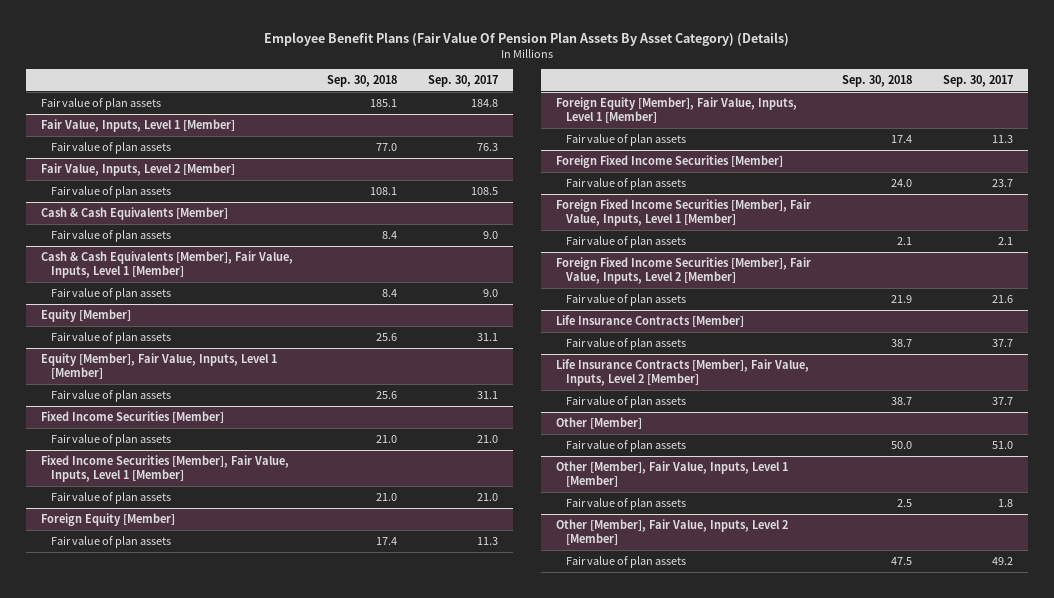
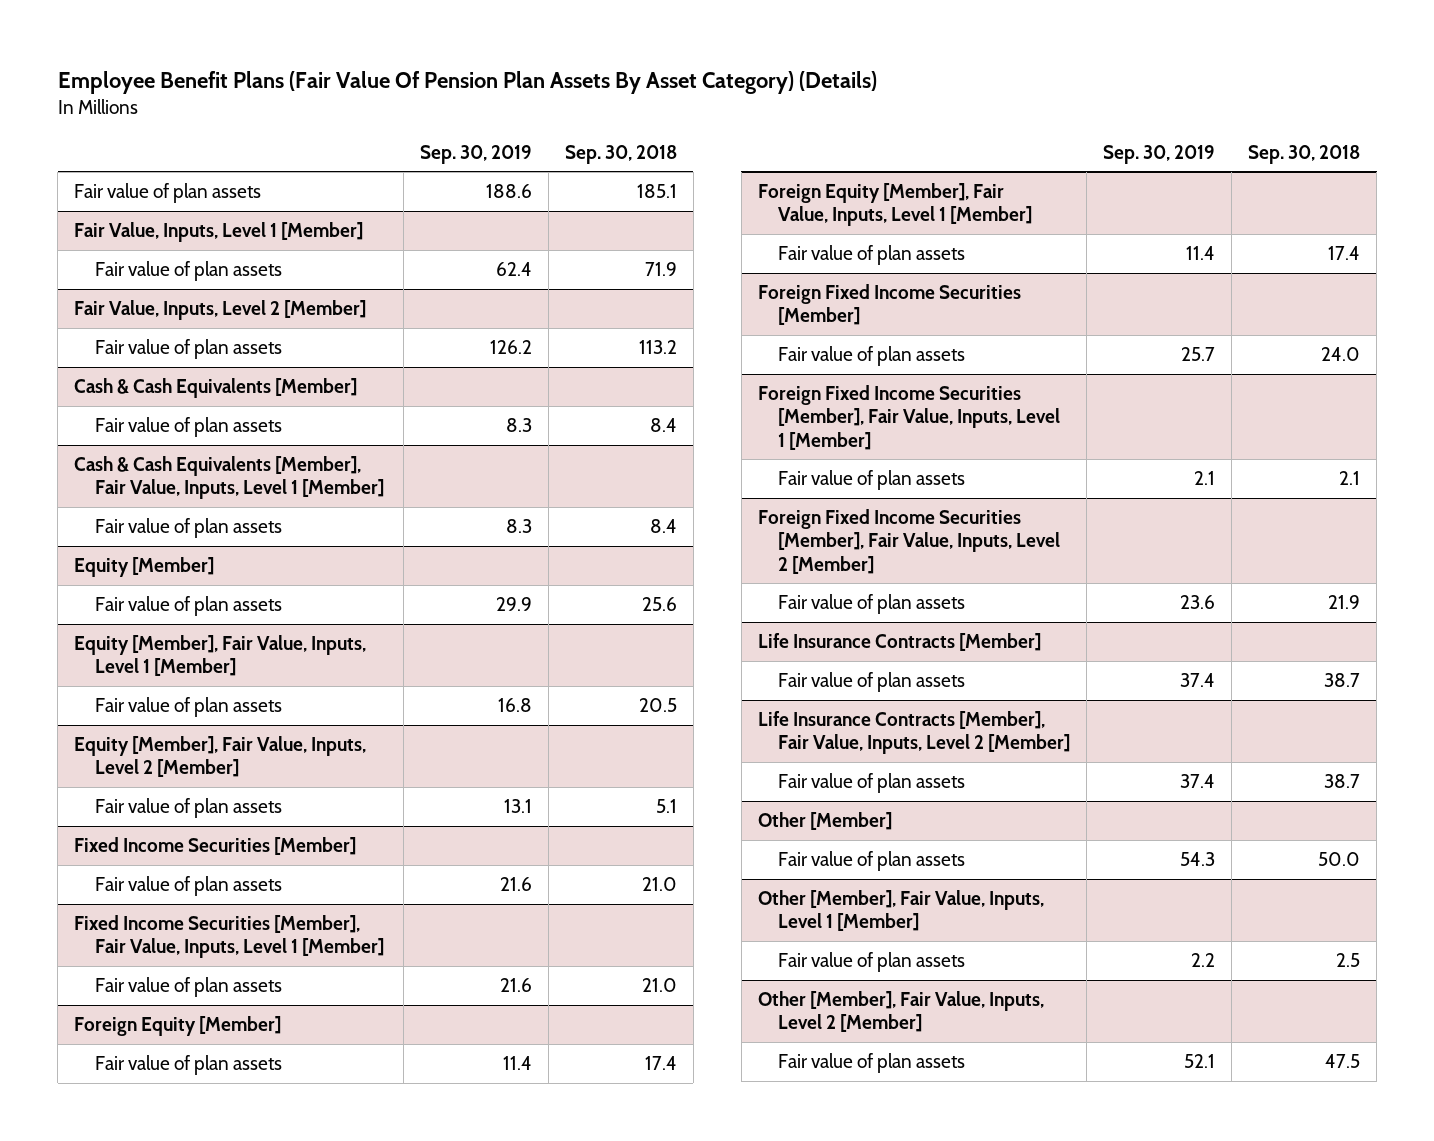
- | Sep. 30, 2018 | Sep. 30, 2017
+ | Sep. 30, 2019 | Sep. 30, 2018
@ Fair Value, Inputs, Level 1 [Member]
- Fair value of plan assets | 77.0 | 76.3
+ Fair value of plan assets | 62.4 | 71.9
@ Fair Value, Inputs, Level 2 [Member]
- Fair value of plan assets | 108.1 | 108.5
+ Fair value of plan assets | 126.2 | 113.2
@ Equity [Member], Fair Value, Inputs, Level 1 [Member]
- Fair value of plan assets | 25.6 | 31.1
+ Fair value of plan assets | 16.8 | 20.5
+ Equity [Member], Fair Value, Inputs, Level 2 [Member]
+ Fair value of plan assets | 13.1 | 5.1

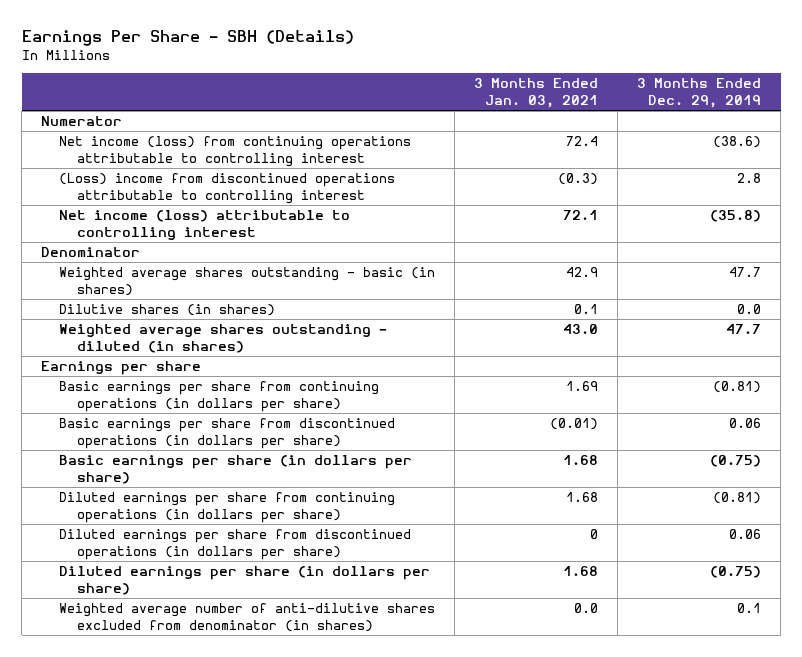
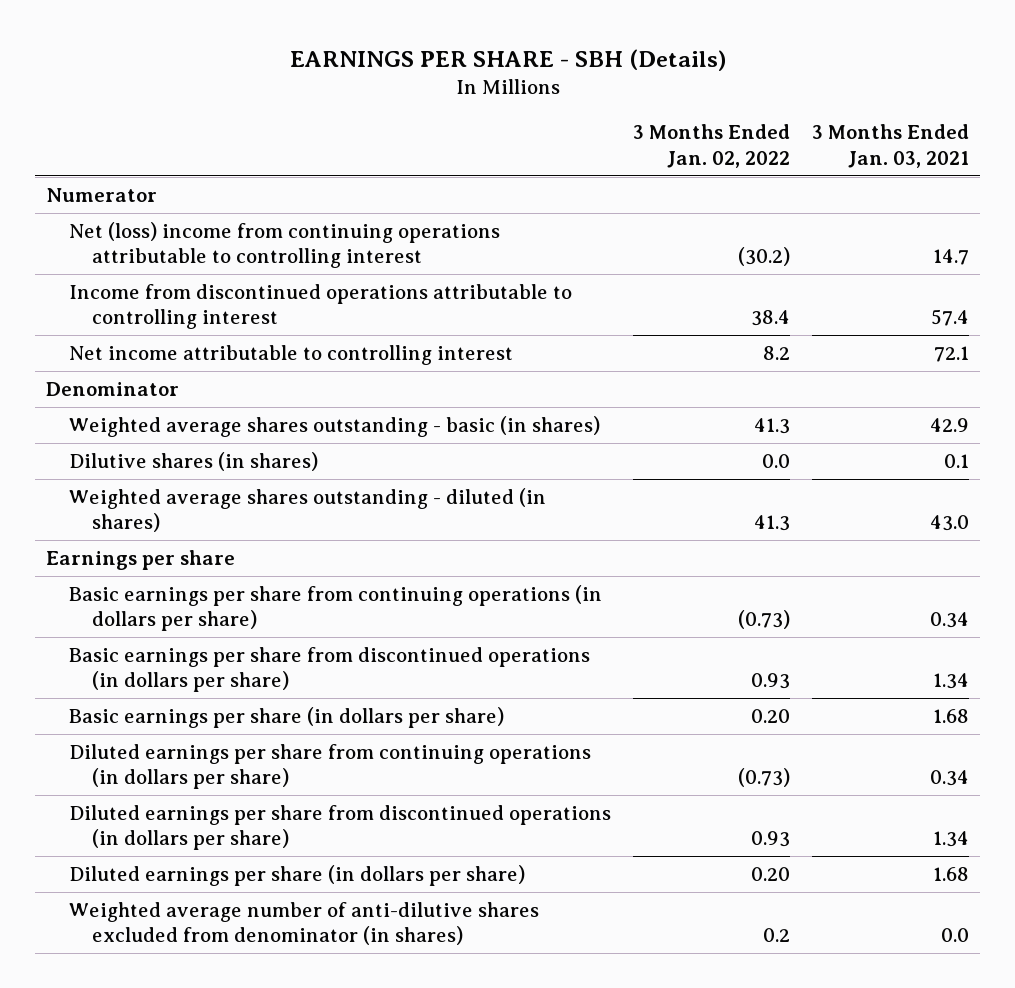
- Earnings Per Share - SBH (Details)
+ EARNINGS PER SHARE - SBH (Details)
- | 3 Months Ended Jan. 03, 2021 | 3 Months Ended Dec. 29, 2019
+ | 3 Months Ended Jan. 02, 2022 | 3 Months Ended Jan. 03, 2021
- Net income (loss) from continuing operations attributable to controlling interest | 72.4 | (38.6)
- (Loss) income from discontinued operations attributable to controlling interest | (0.3) | 2.8
- Net income (loss) attributable to controlling interest | 72.1 | (35.8)
+ Net (loss) income from continuing operations attributable to controlling interest | (30.2) | 14.7
+ Income from discontinued operations attributable to controlling interest | 38.4 | 57.4
+ Net income attributable to controlling interest | 8.2 | 72.1
- Basic earnings per share from continuing operations (in dollars per share) | 1.69 | (0.81)
- Basic earnings per share from discontinued operations (in dollars per share) | (0.01) | 0.06
+ Basic earnings per share from continuing operations (in dollars per share) | (0.73) | 0.34
+ Basic earnings per share from discontinued operations (in dollars per share) | 0.93 | 1.34
- Diluted earnings per share from continuing operations (in dollars per share) | 1.68 | (0.81)
- Diluted earnings per share from discontinued operations (in dollars per share) | 0 | 0.06
+ Diluted earnings per share from continuing operations (in dollars per share) | (0.73) | 0.34
+ Diluted earnings per share from discontinued operations (in dollars per share) | 0.93 | 1.34

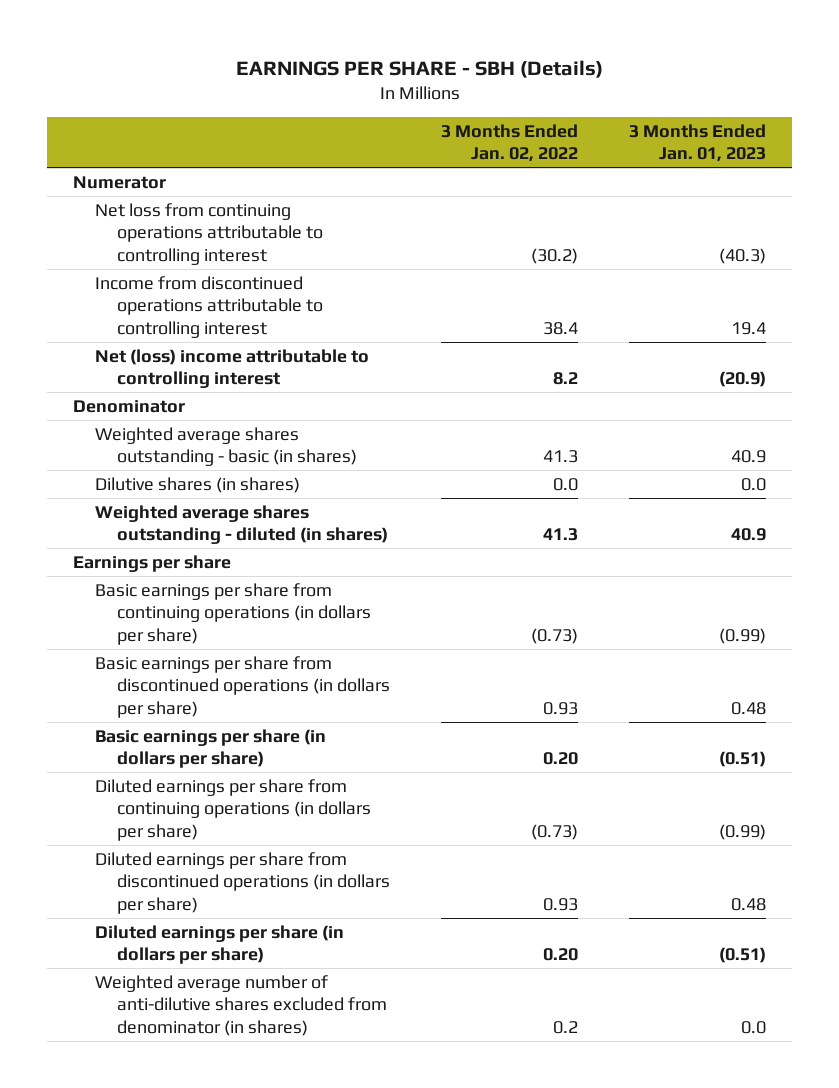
- | 3 Months Ended Jan. 02, 2022 | 3 Months Ended Jan. 03, 2021
+ | 3 Months Ended Jan. 02, 2022 | 3 Months Ended Jan. 01, 2023
- Net (loss) income from continuing operations attributable to controlling interest | (30.2) | 14.7
+ Net loss from continuing operations attributable to controlling interest | (30.2) | (40.3)
- Net income attributable to controlling interest | 8.2 | 72.1
+ Net (loss) income attributable to controlling interest | 8.2 | (20.9)

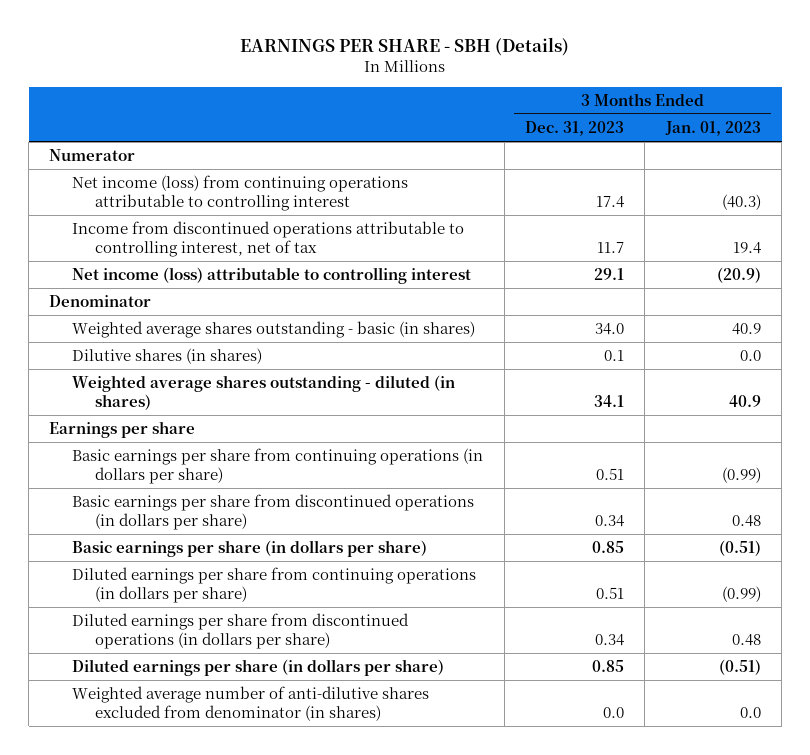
- | 3 Months Ended Jan. 02, 2022 | 3 Months Ended Jan. 01, 2023
+ | 3 Months Ended Dec. 31, 2023 | 3 Months Ended Jan. 01, 2023
- Net loss from continuing operations attributable to controlling interest | (30.2) | (40.3)
- Income from discontinued operations attributable to controlling interest | 38.4 | 19.4
- Net (loss) income attributable to controlling interest | 8.2 | (20.9)
+ Net income (loss) from continuing operations attributable to controlling interest | 17.4 | (40.3)
+ Income from discontinued operations attributable to controlling interest, net of tax | 11.7 | 19.4
+ Net income (loss) attributable to controlling interest | 29.1 | (20.9)

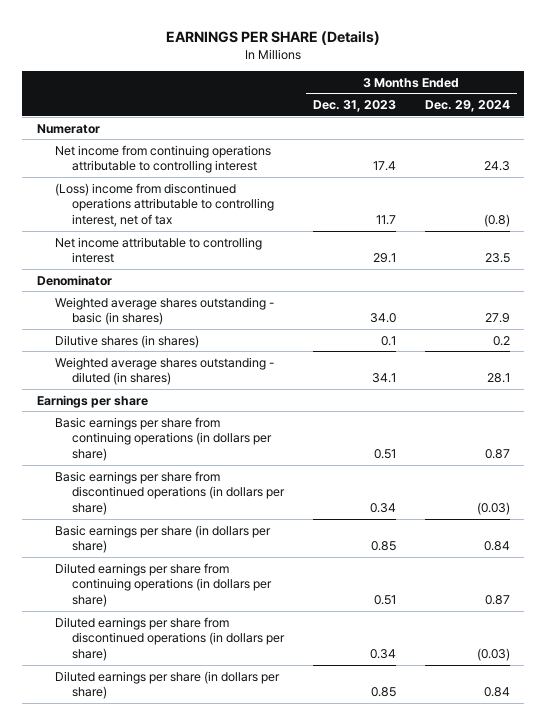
- EARNINGS PER SHARE - SBH (Details)
+ EARNINGS PER SHARE (Details)
- | 3 Months Ended Dec. 31, 2023 | 3 Months Ended Jan. 01, 2023
+ | 3 Months Ended Dec. 31, 2023 | 3 Months Ended Dec. 29, 2024
- Net income (loss) from continuing operations attributable to controlling interest | 17.4 | (40.3)
- Income from discontinued operations attributable to controlling interest, net of tax | 11.7 | 19.4
- Net income (loss) attributable to controlling interest | 29.1 | (20.9)
+ Net income from continuing operations attributable to controlling interest | 17.4 | 24.3
+ (Loss) income from discontinued operations attributable to controlling interest, net of tax | 11.7 | (0.8)
+ Net income attributable to controlling interest | 29.1 | 23.5
- Weighted average number of anti-dilutive shares excluded from denominator (in shares) | 0.0 | 0.0

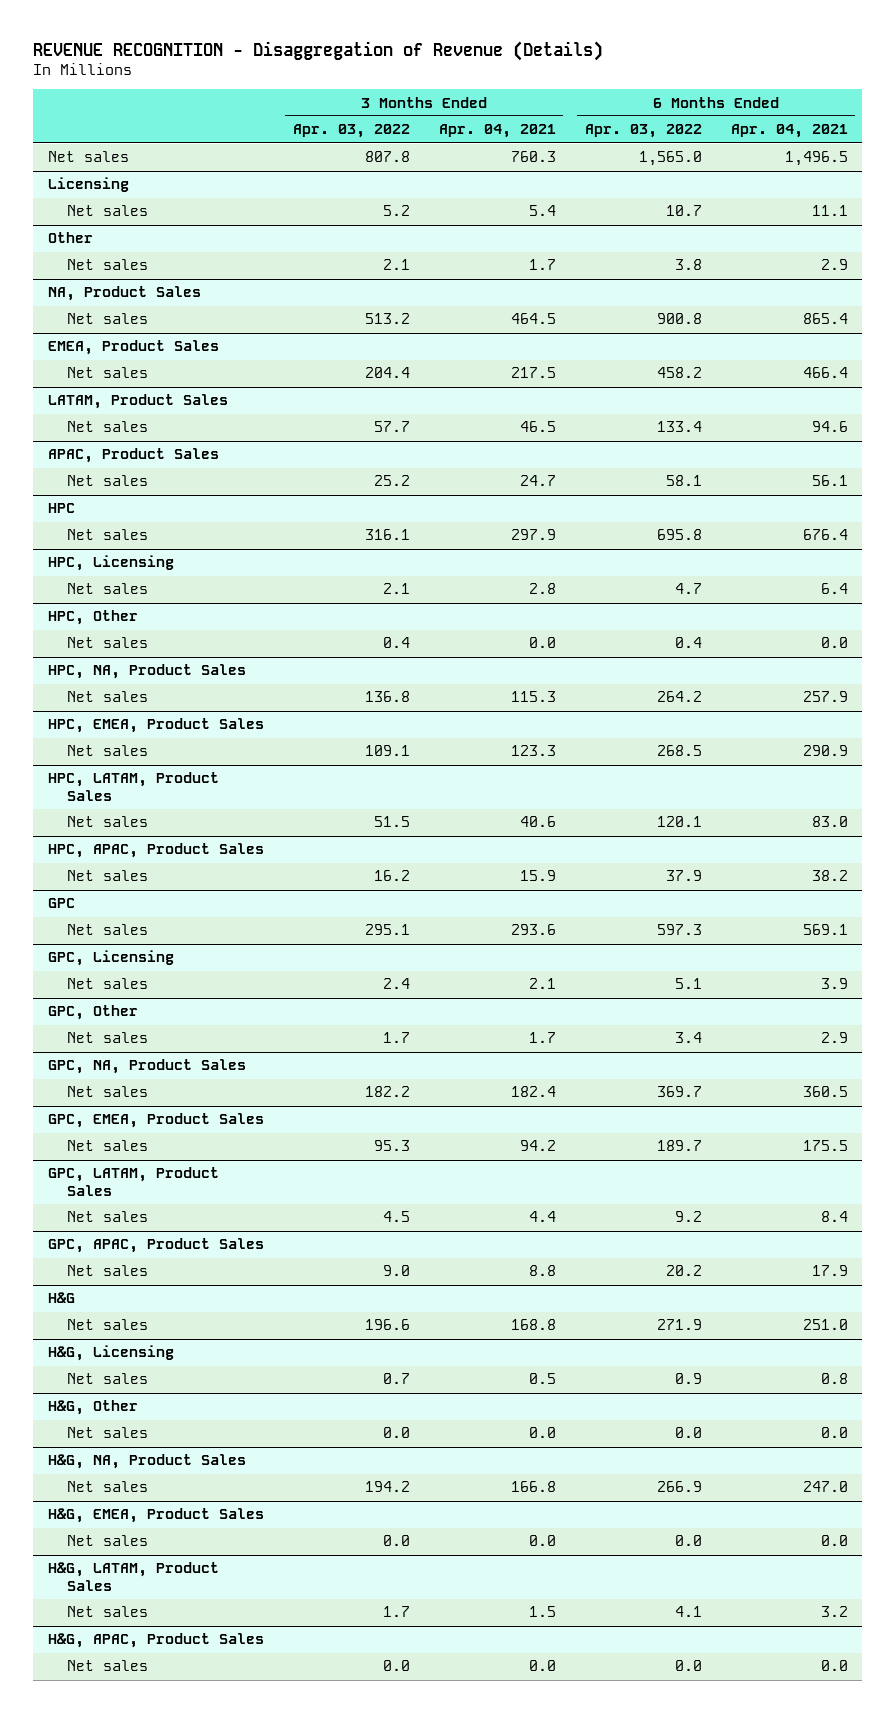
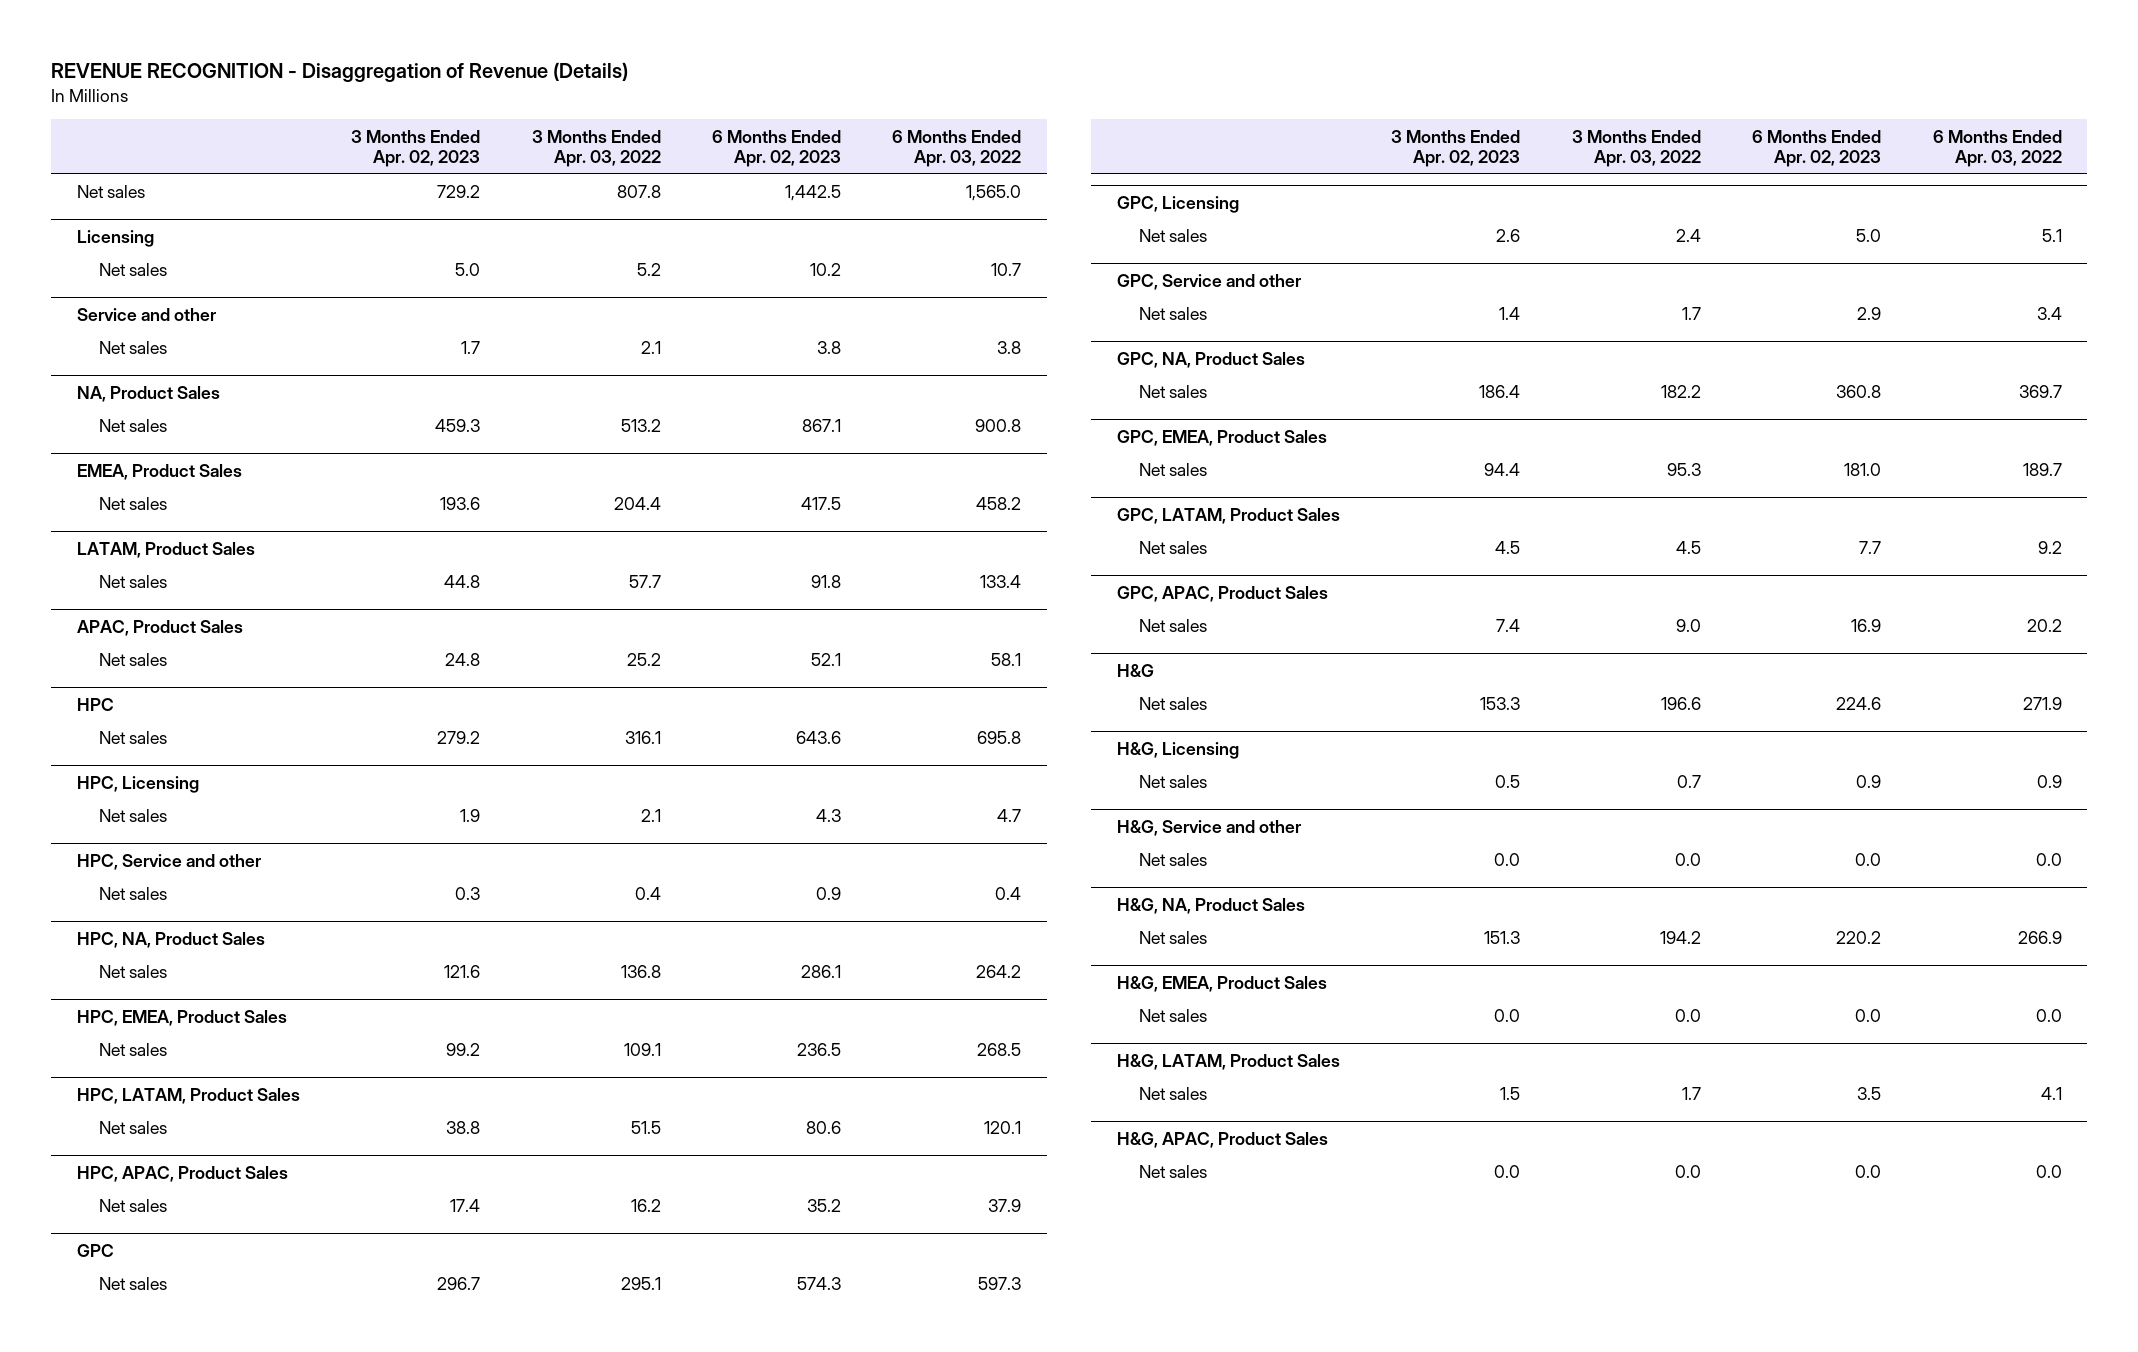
- | 3 Months Ended Apr. 03, 2022 | 3 Months Ended Apr. 04, 2021 | 6 Months Ended Apr. 03, 2022 | 6 Months Ended Apr. 04, 2021
+ | 3 Months Ended Apr. 02, 2023 | 3 Months Ended Apr. 03, 2022 | 6 Months Ended Apr. 02, 2023 | 6 Months Ended Apr. 03, 2022
- Other
+ Service and other
- HPC, Other
+ HPC, Service and other
- GPC, Other
+ GPC, Service and other
- H&G, Other
+ H&G, Service and other

